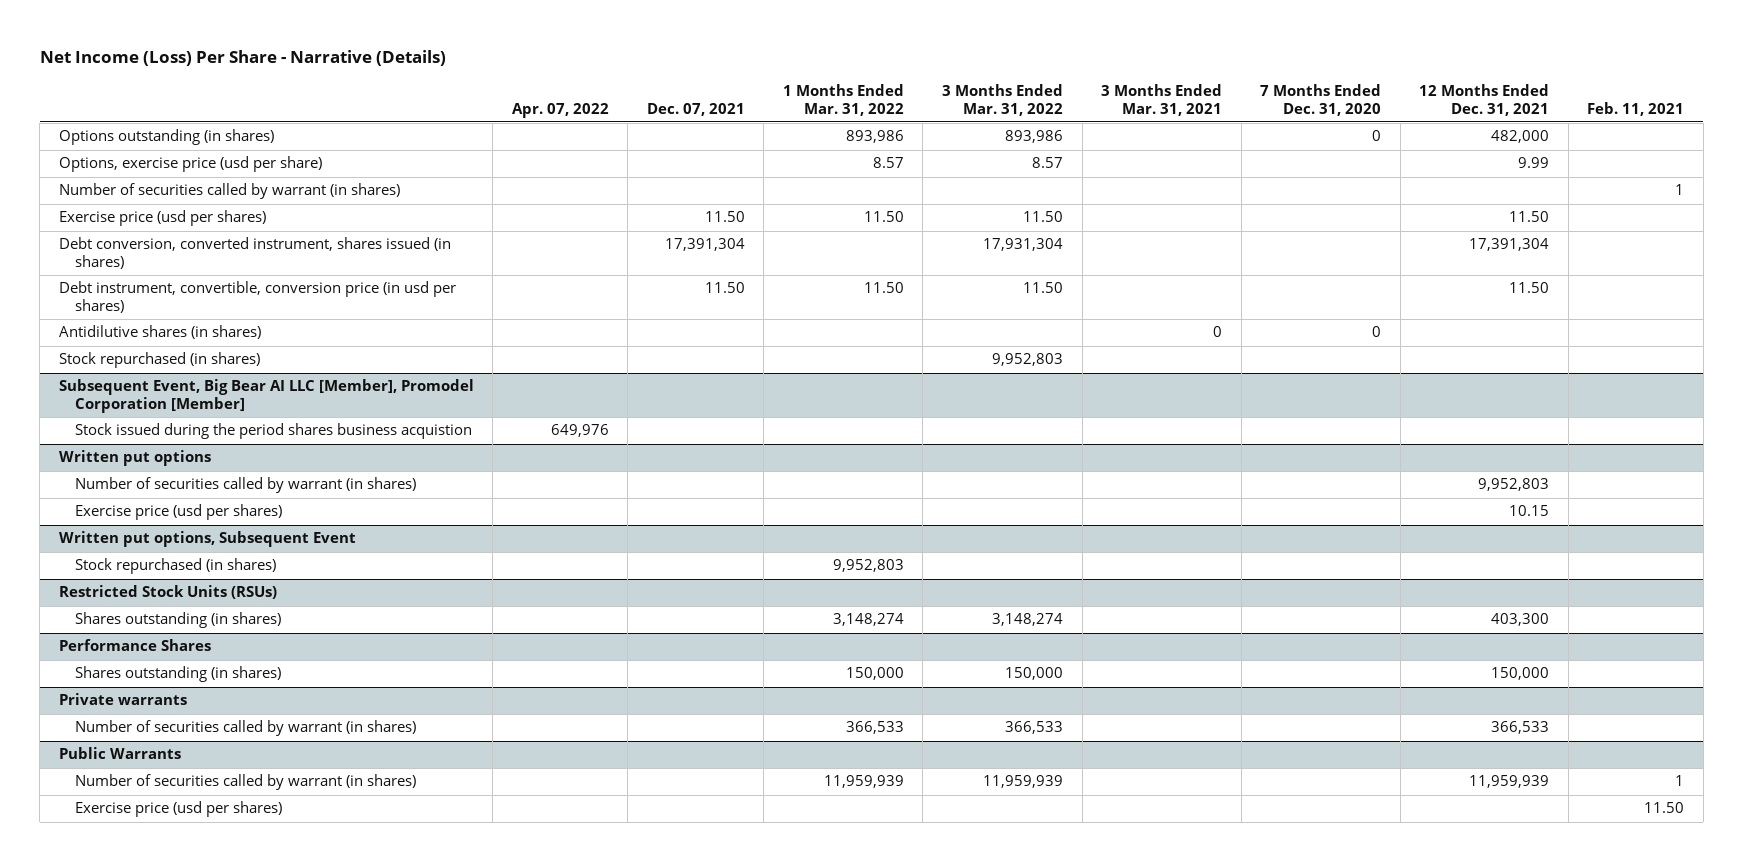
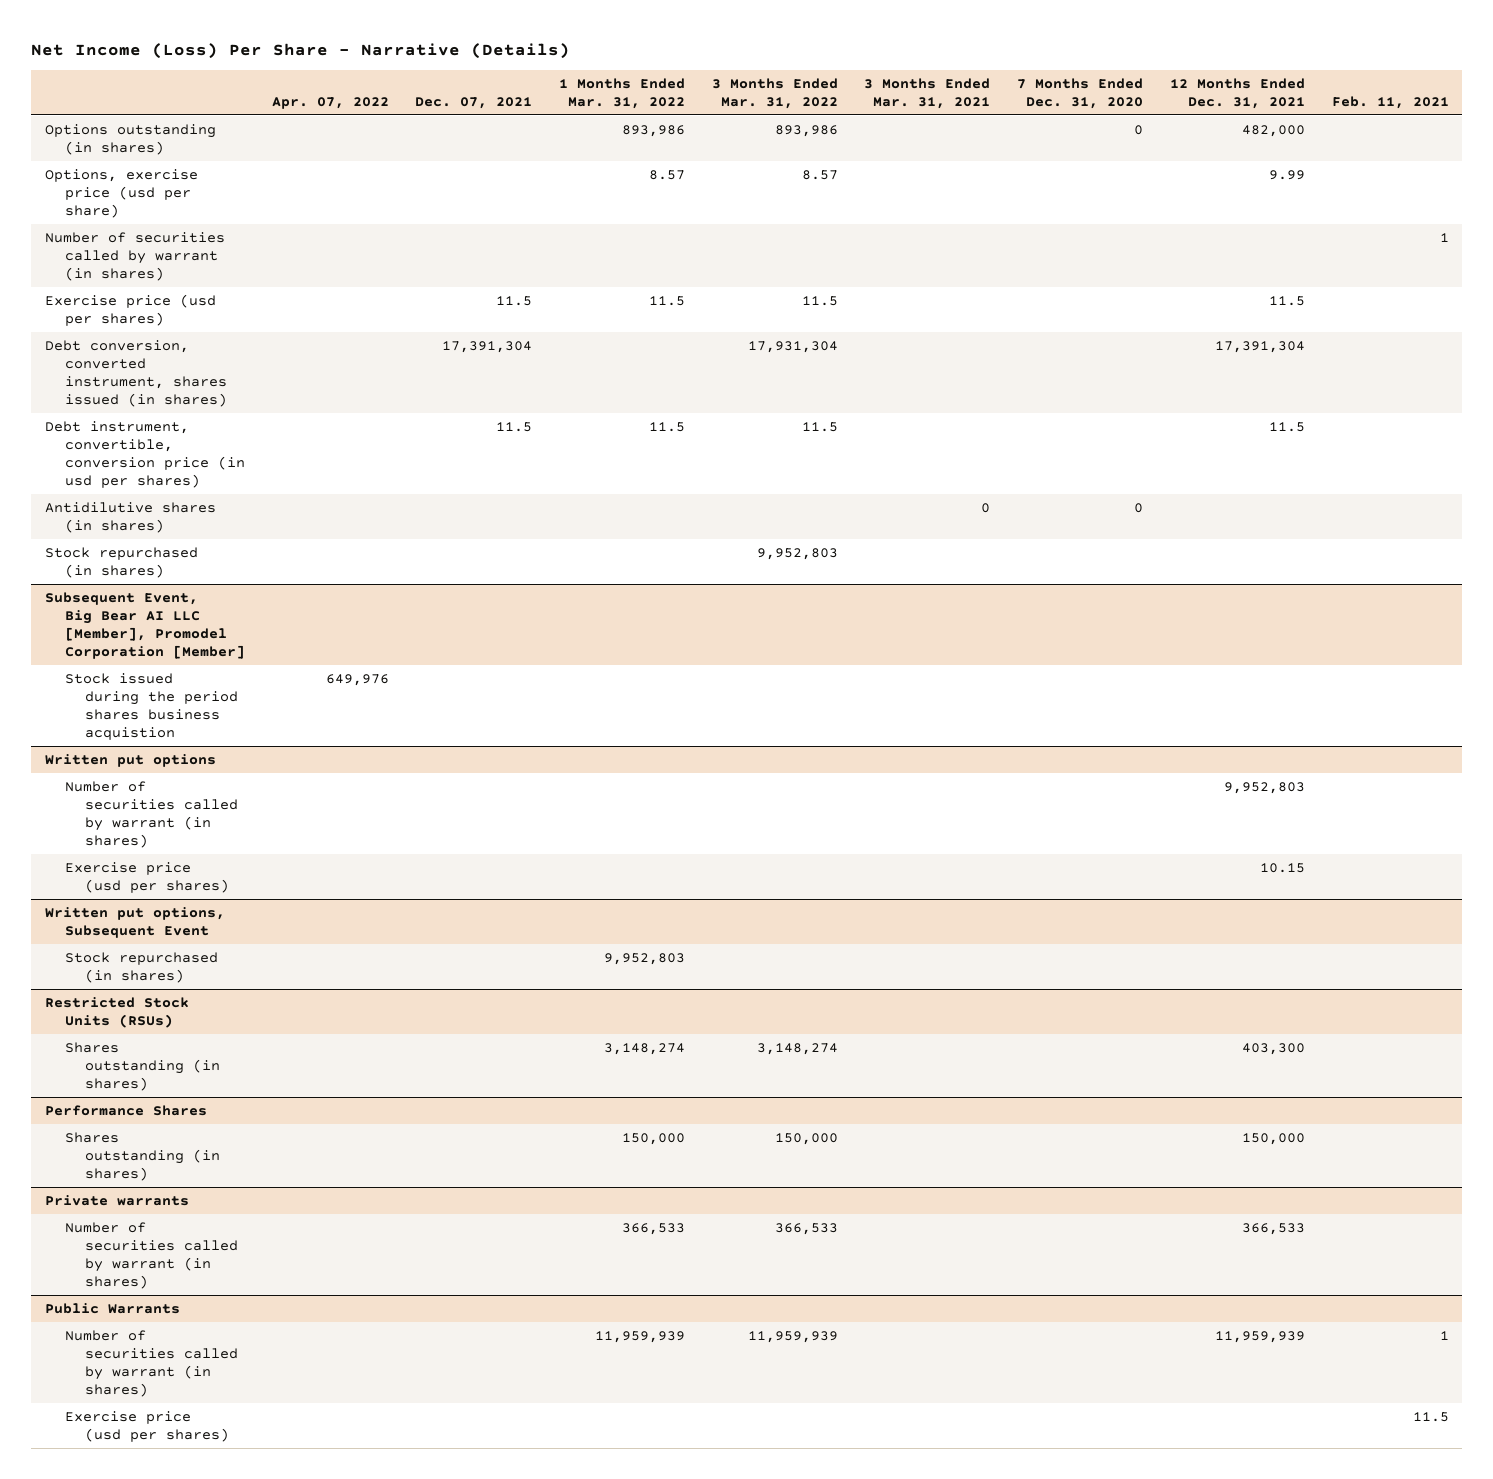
- Exercise price (usd per shares) | | 11.50 | 11.50 | 11.50 | | | 11.50 |
+ Exercise price (usd per shares) | | 11.5 | 11.5 | 11.5 | | | 11.5 |
- Debt instrument, convertible, conversion price (in usd per shares) | | 11.50 | 11.50 | 11.50 | | | 11.50 |
+ Debt instrument, convertible, conversion price (in usd per shares) | | 11.5 | 11.5 | 11.5 | | | 11.5 |
@ Public Warrants
- Exercise price (usd per shares) | | | | | | | | 11.50
+ Exercise price (usd per shares) | | | | | | | | 11.5

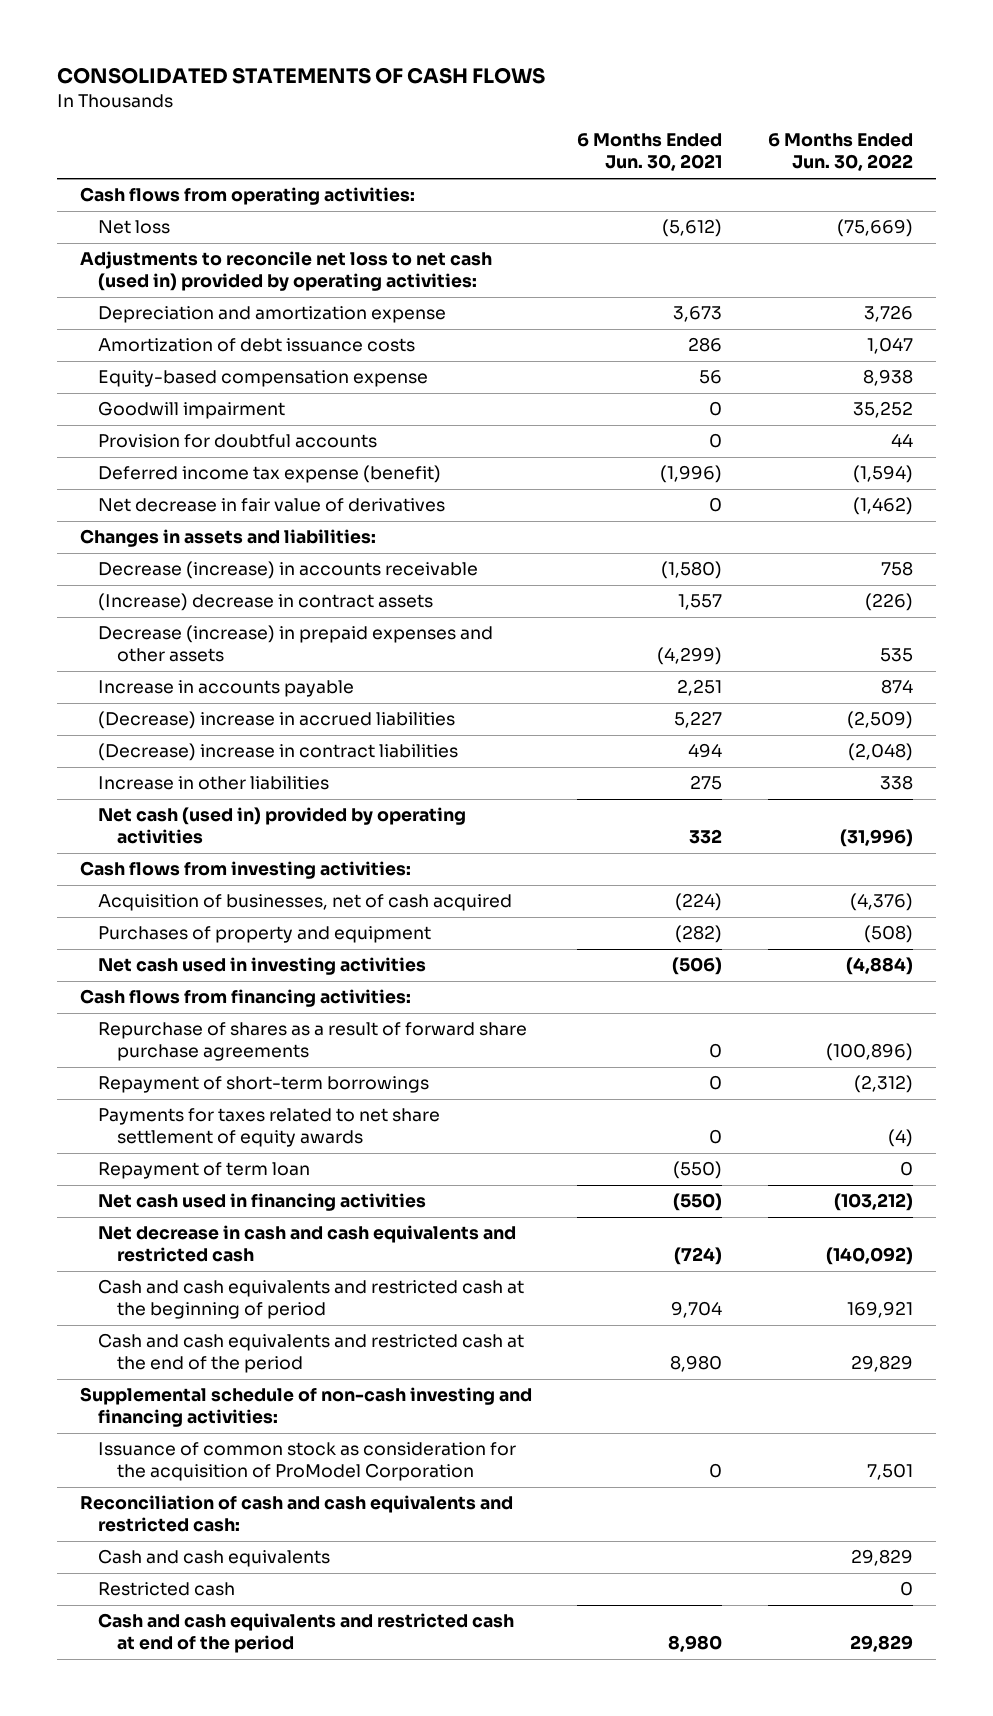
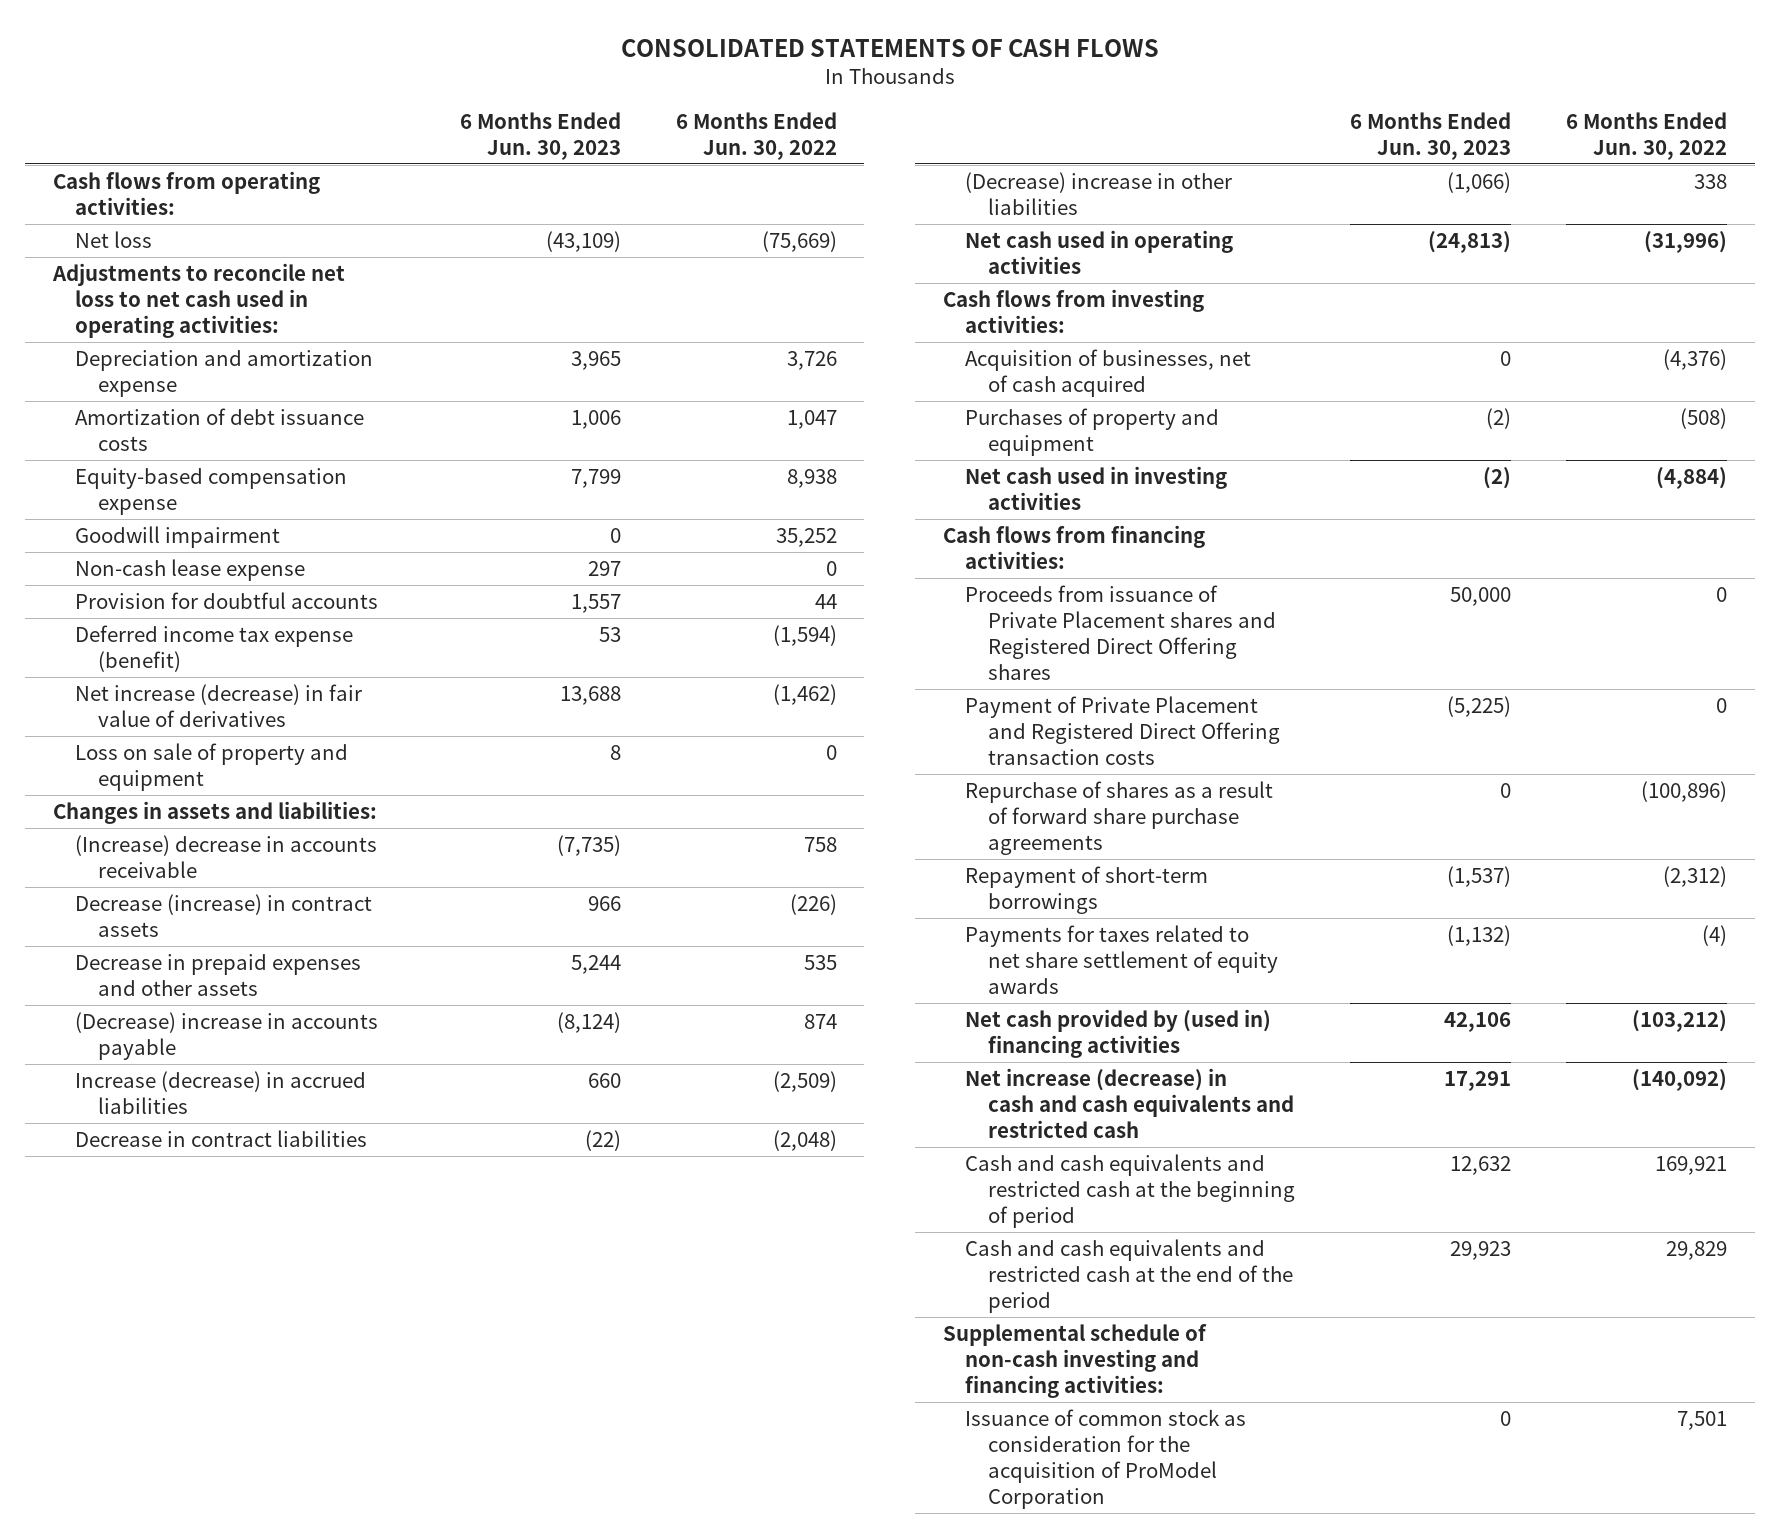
- | 6 Months Ended Jun. 30, 2021 | 6 Months Ended Jun. 30, 2022
+ | 6 Months Ended Jun. 30, 2023 | 6 Months Ended Jun. 30, 2022
- Adjustments to reconcile net loss to net cash (used in) provided by operating activities:
+ Adjustments to reconcile net loss to net cash used in operating activities:
+ Non-cash lease expense | 297 | 0
- Net decrease in fair value of derivatives | 0 | (1,462)
+ Net increase (decrease) in fair value of derivatives | 13,688 | (1,462)
+ Loss on sale of property and equipment | 8 | 0
- Decrease (increase) in accounts receivable | (1,580) | 758
- (Increase) decrease in contract assets | 1,557 | (226)
- Decrease (increase) in prepaid expenses and other assets | (4,299) | 535
- Increase in accounts payable | 2,251 | 874
- (Decrease) increase in accrued liabilities | 5,227 | (2,509)
- (Decrease) increase in contract liabilities | 494 | (2,048)
- Increase in other liabilities | 275 | 338
- Net cash (used in) provided by operating activities | 332 | (31,996)
+ (Increase) decrease in accounts receivable | (7,735) | 758
+ Decrease (increase) in contract assets | 966 | (226)
+ Decrease in prepaid expenses and other assets | 5,244 | 535
+ (Decrease) increase in accounts payable | (8,124) | 874
+ Increase (decrease) in accrued liabilities | 660 | (2,509)
+ Decrease in contract liabilities | (22) | (2,048)
+ (Decrease) increase in other liabilities | (1,066) | 338
+ Net cash used in operating activities | (24,813) | (31,996)
+ Proceeds from issuance of Private Placement shares and Registered Direct Offering shares | 50,000 | 0
+ Payment of Private Placement and Registered Direct Offering transaction costs | (5,225) | 0
- Repayment of term loan | (550) | 0
- Net cash used in financing activities | (550) | (103,212)
- Net decrease in cash and cash equivalents and restricted cash | (724) | (140,092)
+ Net cash provided by (used in) financing activities | 42,106 | (103,212)
+ Net increase (decrease) in cash and cash equivalents and restricted cash | 17,291 | (140,092)
- Reconciliation of cash and cash equivalents and restricted cash:
- Cash and cash equivalents | | 29,829
- Restricted cash | | 0
- Cash and cash equivalents and restricted cash at end of the period | 8,980 | 29,829

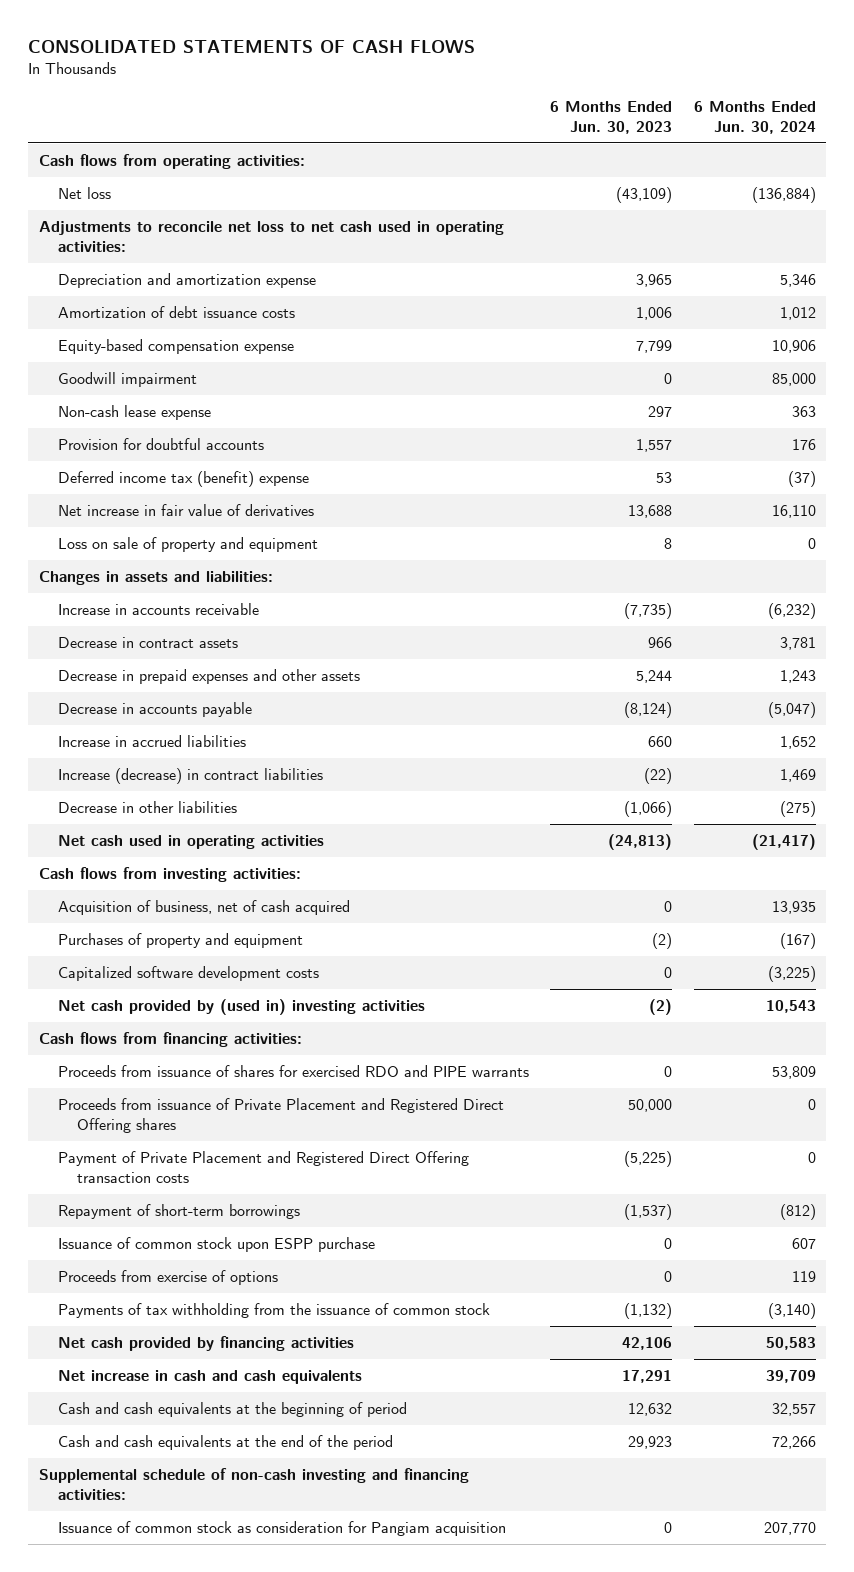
- | 6 Months Ended Jun. 30, 2023 | 6 Months Ended Jun. 30, 2022
+ | 6 Months Ended Jun. 30, 2023 | 6 Months Ended Jun. 30, 2024
- Deferred income tax expense (benefit) | 53 | (1,594)
- Net increase (decrease) in fair value of derivatives | 13,688 | (1,462)
+ Deferred income tax (benefit) expense | 53 | (37)
+ Net increase in fair value of derivatives | 13,688 | 16,110
- (Increase) decrease in accounts receivable | (7,735) | 758
- Decrease (increase) in contract assets | 966 | (226)
+ Increase in accounts receivable | (7,735) | (6,232)
+ Decrease in contract assets | 966 | 3,781
- (Decrease) increase in accounts payable | (8,124) | 874
- Increase (decrease) in accrued liabilities | 660 | (2,509)
- Decrease in contract liabilities | (22) | (2,048)
- (Decrease) increase in other liabilities | (1,066) | 338
+ Decrease in accounts payable | (8,124) | (5,047)
+ Increase in accrued liabilities | 660 | 1,652
+ Increase (decrease) in contract liabilities | (22) | 1,469
+ Decrease in other liabilities | (1,066) | (275)
- Acquisition of businesses, net of cash acquired | 0 | (4,376)
+ Acquisition of business, net of cash acquired | 0 | 13,935
- Net cash used in investing activities | (2) | (4,884)
+ Capitalized software development costs | 0 | (3,225)
+ Net cash provided by (used in) investing activities | (2) | 10,543
- Proceeds from issuance of Private Placement shares and Registered Direct Offering shares | 50,000 | 0
+ Proceeds from issuance of shares for exercised RDO and PIPE warrants | 0 | 53,809
+ Proceeds from issuance of Private Placement and Registered Direct Offering shares | 50,000 | 0
- Repurchase of shares as a result of forward share purchase agreements | 0 | (100,896)
- Payments for taxes related to net share settlement of equity awards | (1,132) | (4)
- Net cash provided by (used in) financing activities | 42,106 | (103,212)
- Net increase (decrease) in cash and cash equivalents and restricted cash | 17,291 | (140,092)
- Cash and cash equivalents and restricted cash at the beginning of period | 12,632 | 169,921
- Cash and cash equivalents and restricted cash at the end of the period | 29,923 | 29,829
+ Issuance of common stock upon ESPP purchase | 0 | 607
+ Proceeds from exercise of options | 0 | 119
+ Payments of tax withholding from the issuance of common stock | (1,132) | (3,140)
+ Net cash provided by financing activities | 42,106 | 50,583
+ Net increase in cash and cash equivalents | 17,291 | 39,709
+ Cash and cash equivalents at the beginning of period | 12,632 | 32,557
+ Cash and cash equivalents at the end of the period | 29,923 | 72,266
- Issuance of common stock as consideration for the acquisition of ProModel Corporation | 0 | 7,501
+ Issuance of common stock as consideration for Pangiam acquisition | 0 | 207,770

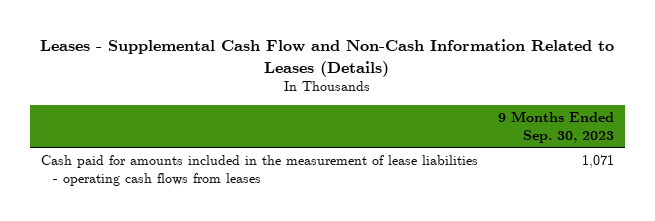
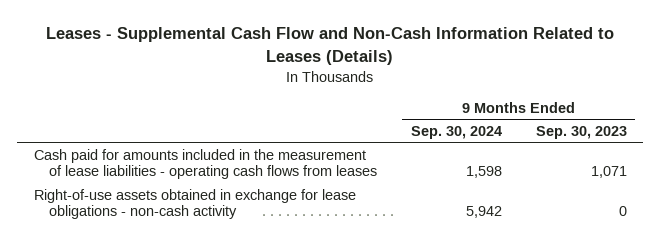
- | 9 Months Ended Sep. 30, 2023
+ | 9 Months Ended Sep. 30, 2024 | 9 Months Ended Sep. 30, 2023
+ Right-of-use assets obtained in exchange for lease obligations - non-cash activity | 5,942 | 0

